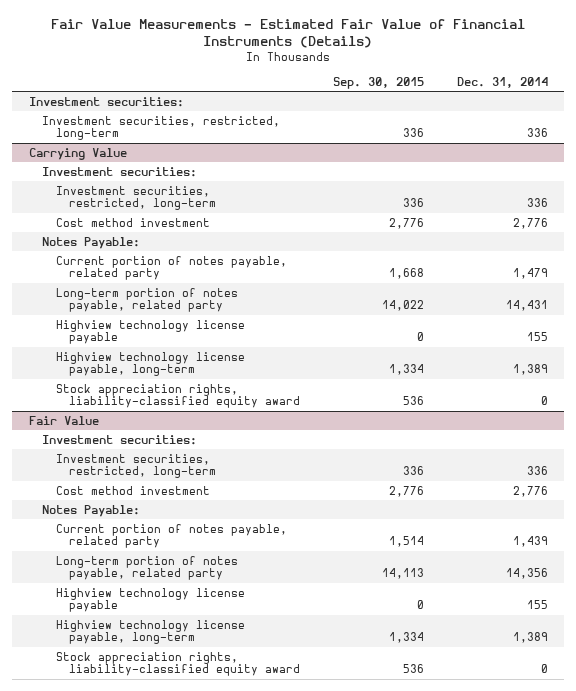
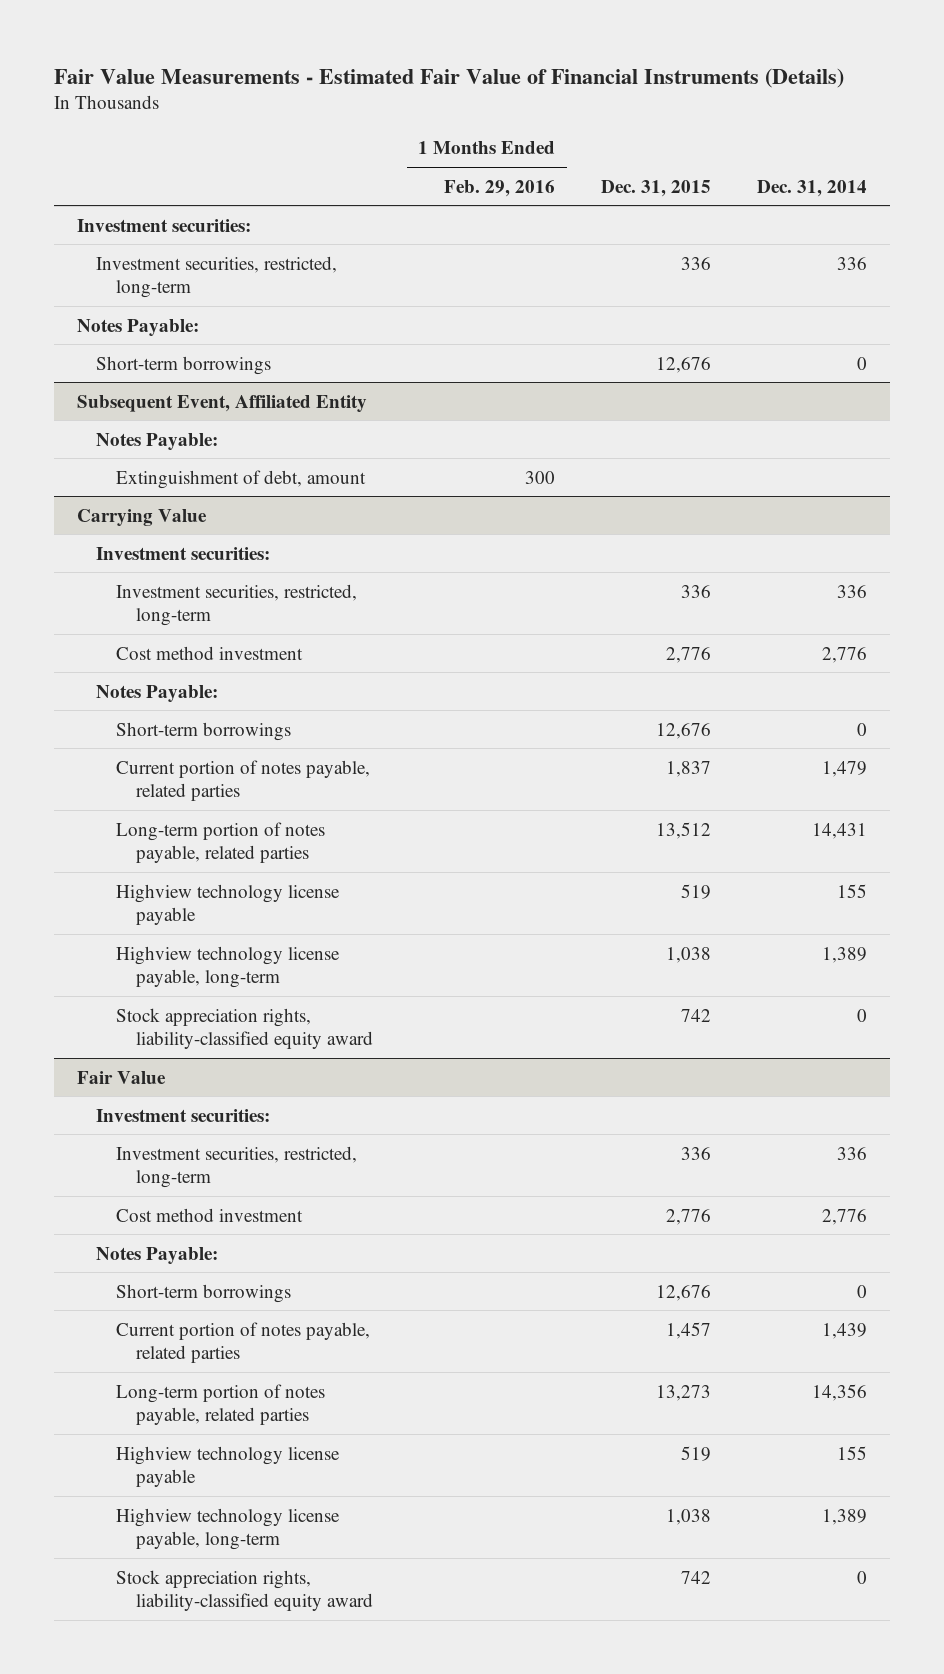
- | Sep. 30, 2015 | Dec. 31, 2014
+ | 1 Months Ended Feb. 29, 2016 | Dec. 31, 2015 | Dec. 31, 2014
+ Notes Payable:
+ Short-term borrowings | | 12,676 | 0
+ Subsequent Event, Affiliated Entity
+ Notes Payable:
+ Extinguishment of debt, amount | 300 | |
@ Carrying Value
- Current portion of notes payable, related party | 1,668 | 1,479
- Long-term portion of notes payable, related party | 14,022 | 14,431
+ Short-term borrowings | | 12,676 | 0
+ Current portion of notes payable, related parties | | 1,837 | 1,479
+ Long-term portion of notes payable, related parties | | 13,512 | 14,431
@ Fair Value
- Current portion of notes payable, related party | 1,514 | 1,439
- Long-term portion of notes payable, related party | 14,113 | 14,356
+ Short-term borrowings | | 12,676 | 0
+ Current portion of notes payable, related parties | | 1,457 | 1,439
+ Long-term portion of notes payable, related parties | | 13,273 | 14,356

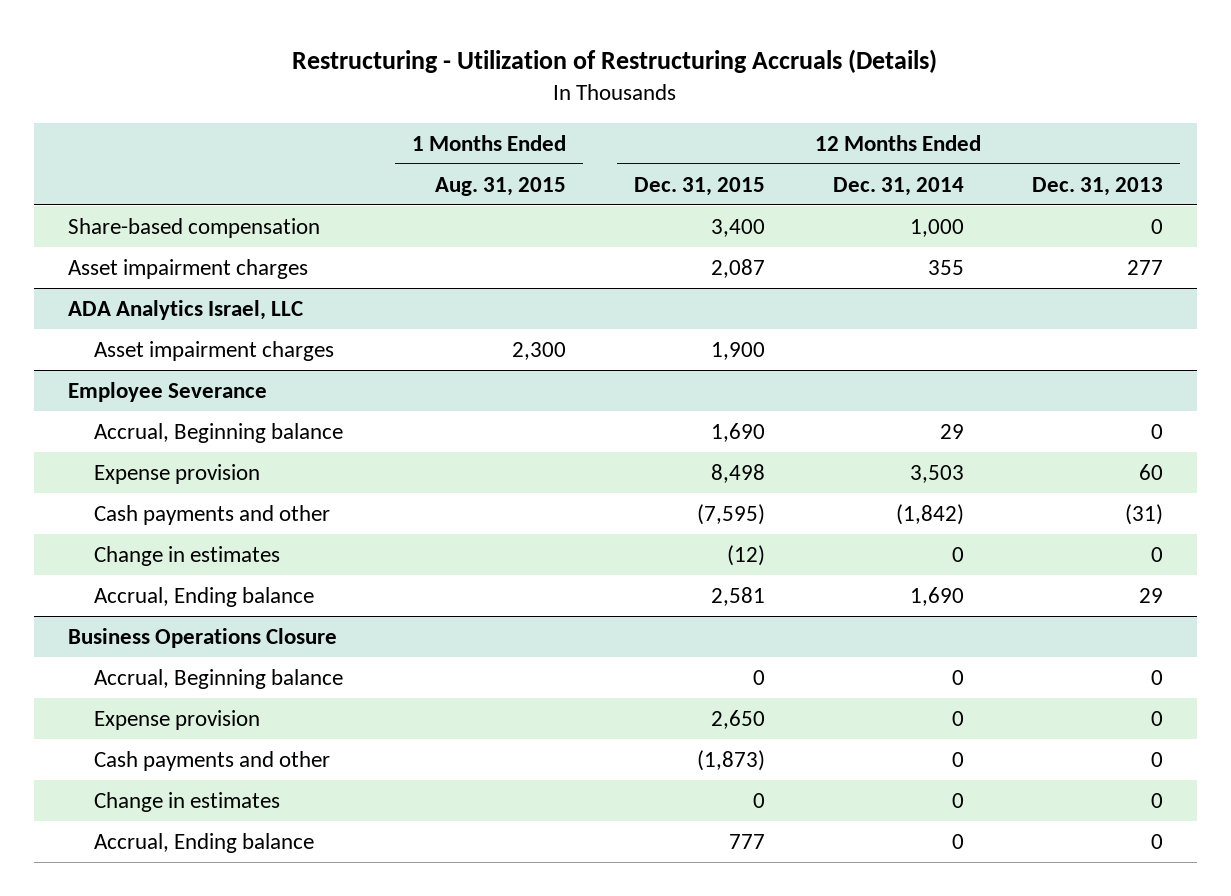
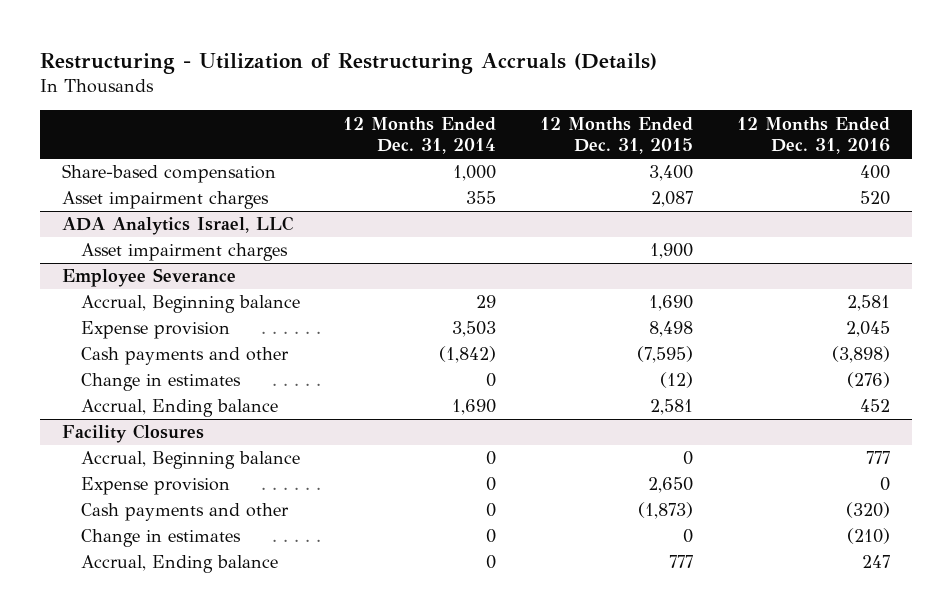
- | 1 Months Ended Aug. 31, 2015 | 12 Months Ended Dec. 31, 2015 | 12 Months Ended Dec. 31, 2014 | 12 Months Ended Dec. 31, 2013
+ | 12 Months Ended Dec. 31, 2014 | 12 Months Ended Dec. 31, 2015 | 12 Months Ended Dec. 31, 2016
- Business Operations Closure
+ Facility Closures

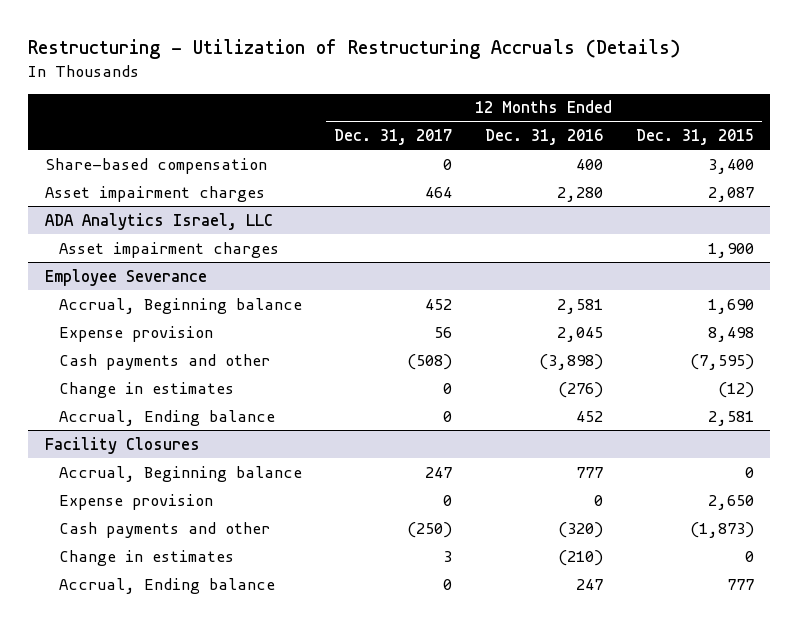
- | 12 Months Ended Dec. 31, 2014 | 12 Months Ended Dec. 31, 2015 | 12 Months Ended Dec. 31, 2016
+ | 12 Months Ended Dec. 31, 2017 | 12 Months Ended Dec. 31, 2016 | 12 Months Ended Dec. 31, 2015
- Asset impairment charges | 355 | 2,087 | 520
+ Asset impairment charges | 464 | 2,280 | 2,087

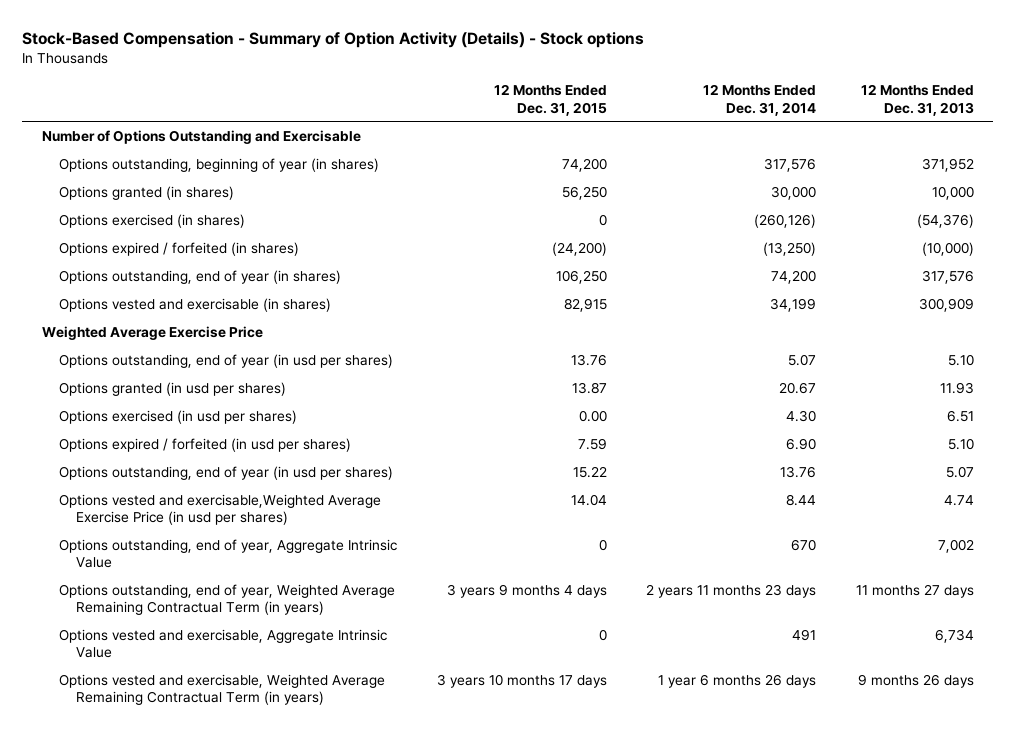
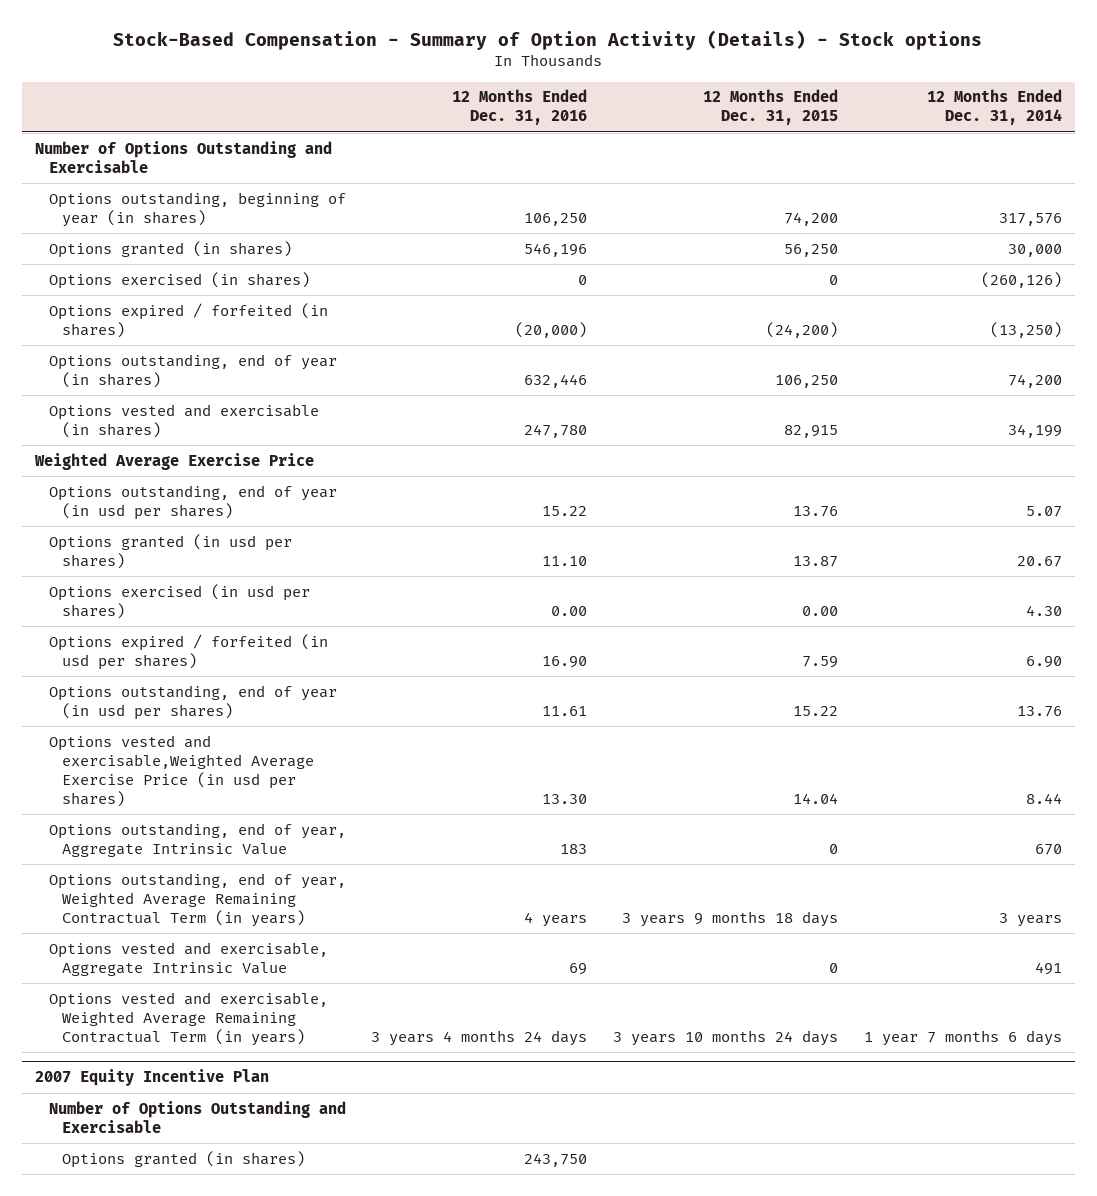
- | 12 Months Ended Dec. 31, 2015 | 12 Months Ended Dec. 31, 2014 | 12 Months Ended Dec. 31, 2013
+ | 12 Months Ended Dec. 31, 2016 | 12 Months Ended Dec. 31, 2015 | 12 Months Ended Dec. 31, 2014
- Options outstanding, end of year, Weighted Average Remaining Contractual Term (in years) | 3 years 9 months 4 days | 2 years 11 months 23 days | 11 months 27 days
+ Options outstanding, end of year, Weighted Average Remaining Contractual Term (in years) | 4 years | 3 years 9 months 18 days | 3 years
- Options vested and exercisable, Weighted Average Remaining Contractual Term (in years) | 3 years 10 months 17 days | 1 year 6 months 26 days | 9 months 26 days
+ Options vested and exercisable, Weighted Average Remaining Contractual Term (in years) | 3 years 4 months 24 days | 3 years 10 months 24 days | 1 year 7 months 6 days
+ 2007 Equity Incentive Plan
+ Number of Options Outstanding and Exercisable
+ Options granted (in shares) | 243,750 | |

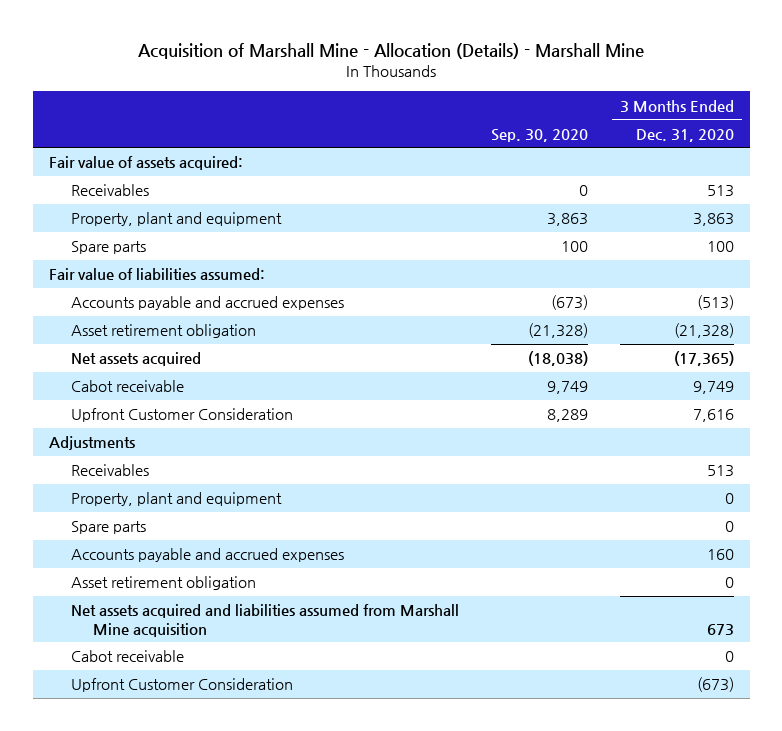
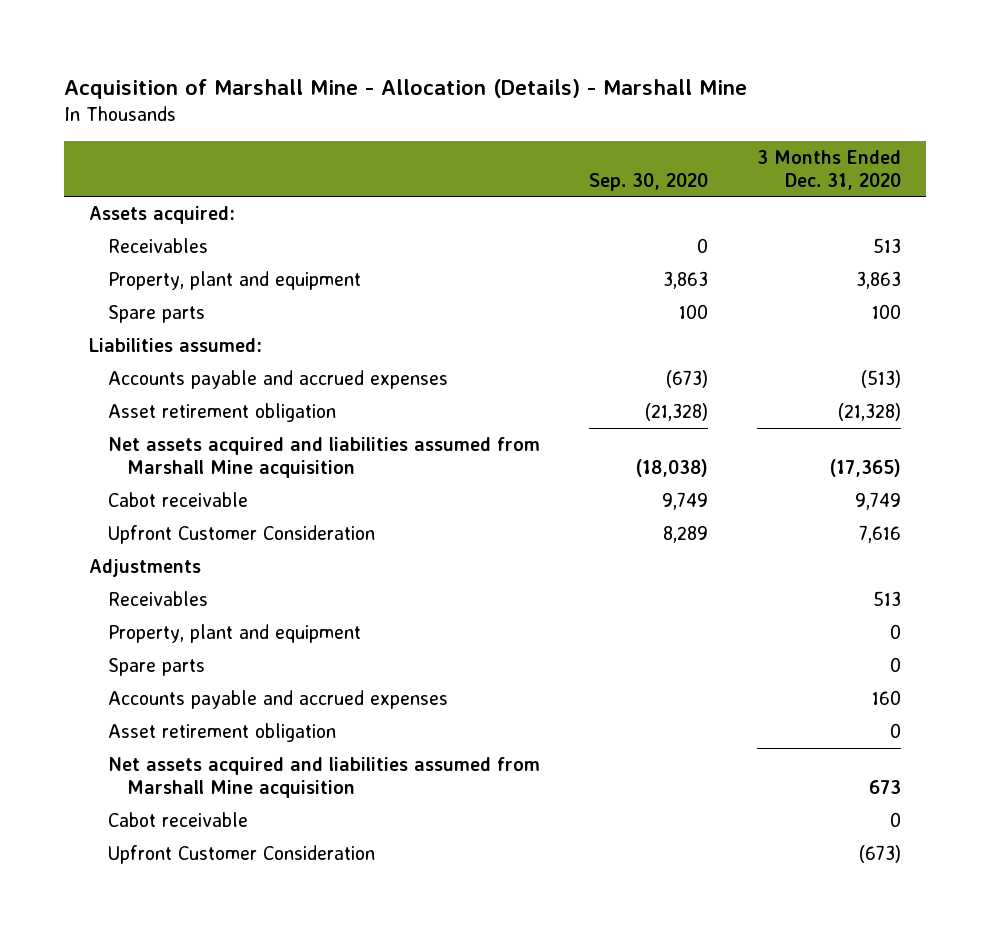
- Fair value of assets acquired:
+ Assets acquired:
- Fair value of liabilities assumed:
+ Liabilities assumed:
- Net assets acquired | (18,038) | (17,365)
+ Net assets acquired and liabilities assumed from Marshall Mine acquisition | (18,038) | (17,365)

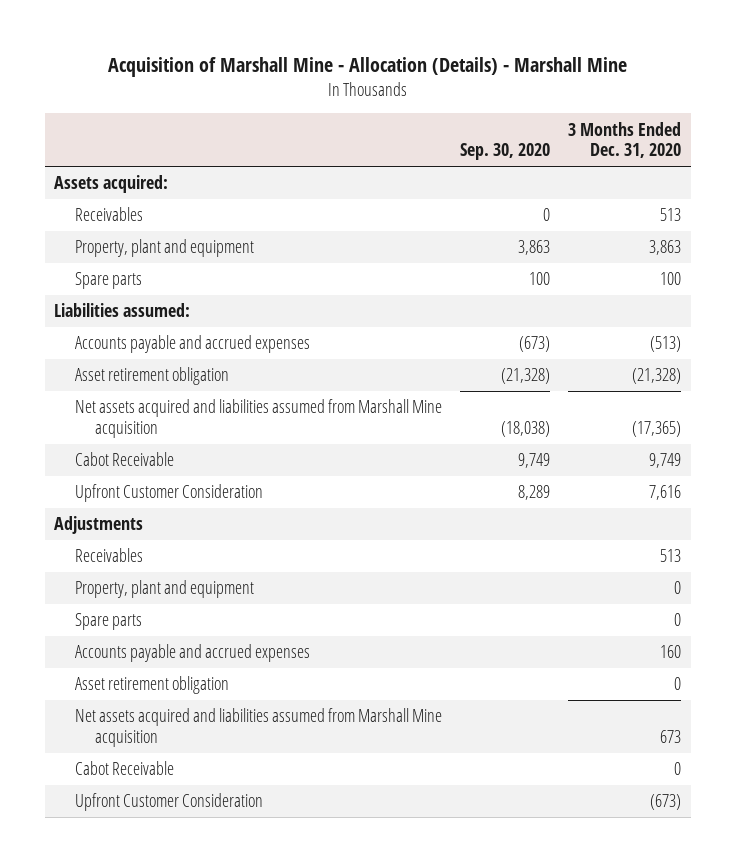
- Cabot receivable | 9,749 | 9,749
+ Cabot Receivable | 9,749 | 9,749
- Cabot receivable | | 0
+ Cabot Receivable | | 0

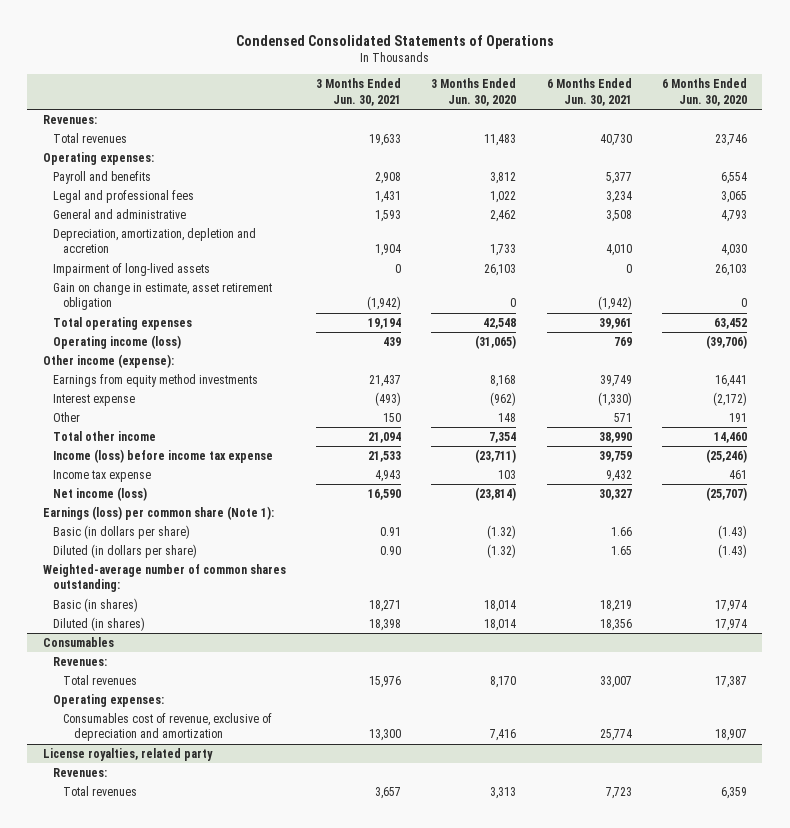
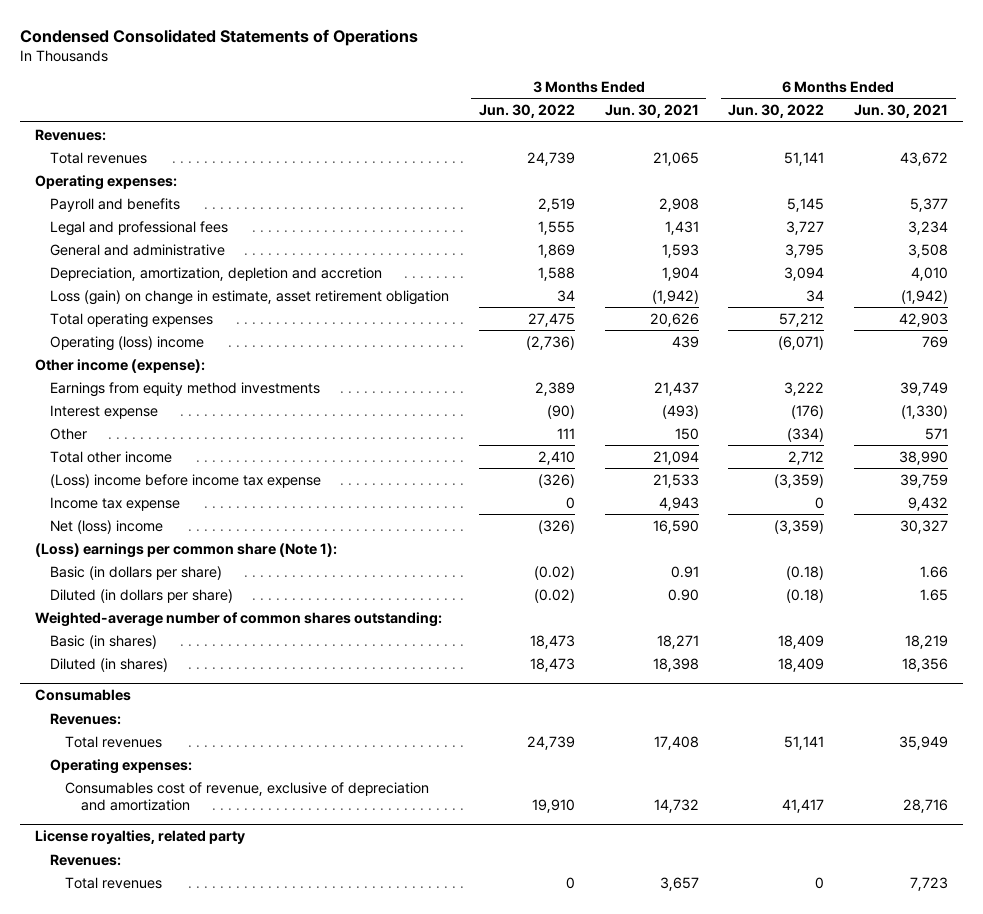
- | 3 Months Ended Jun. 30, 2021 | 3 Months Ended Jun. 30, 2020 | 6 Months Ended Jun. 30, 2021 | 6 Months Ended Jun. 30, 2020
+ | 3 Months Ended Jun. 30, 2022 | 3 Months Ended Jun. 30, 2021 | 6 Months Ended Jun. 30, 2022 | 6 Months Ended Jun. 30, 2021
- Total revenues | 19,633 | 11,483 | 40,730 | 23,746
+ Total revenues | 24,739 | 21,065 | 51,141 | 43,672
- Impairment of long-lived assets | 0 | 26,103 | 0 | 26,103
- Gain on change in estimate, asset retirement obligation | (1,942) | 0 | (1,942) | 0
- Total operating expenses | 19,194 | 42,548 | 39,961 | 63,452
- Operating income (loss) | 439 | (31,065) | 769 | (39,706)
+ Loss (gain) on change in estimate, asset retirement obligation | 34 | (1,942) | 34 | (1,942)
+ Total operating expenses | 27,475 | 20,626 | 57,212 | 42,903
+ Operating (loss) income | (2,736) | 439 | (6,071) | 769
- Income (loss) before income tax expense | 21,533 | (23,711) | 39,759 | (25,246)
+ (Loss) income before income tax expense | (326) | 21,533 | (3,359) | 39,759
- Net income (loss) | 16,590 | (23,814) | 30,327 | (25,707)
- Earnings (loss) per common share (Note 1):
+ Net (loss) income | (326) | 16,590 | (3,359) | 30,327
+ (Loss) earnings per common share (Note 1):
@ Consumables
- Total revenues | 15,976 | 8,170 | 33,007 | 17,387
+ Total revenues | 24,739 | 17,408 | 51,141 | 35,949
- Consumables cost of revenue, exclusive of depreciation and amortization | 13,300 | 7,416 | 25,774 | 18,907
+ Consumables cost of revenue, exclusive of depreciation and amortization | 19,910 | 14,732 | 41,417 | 28,716

